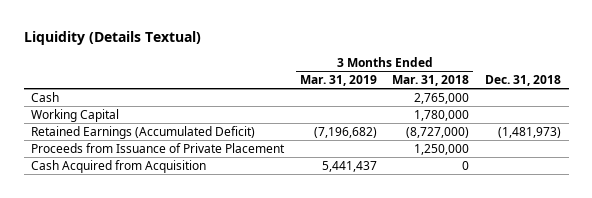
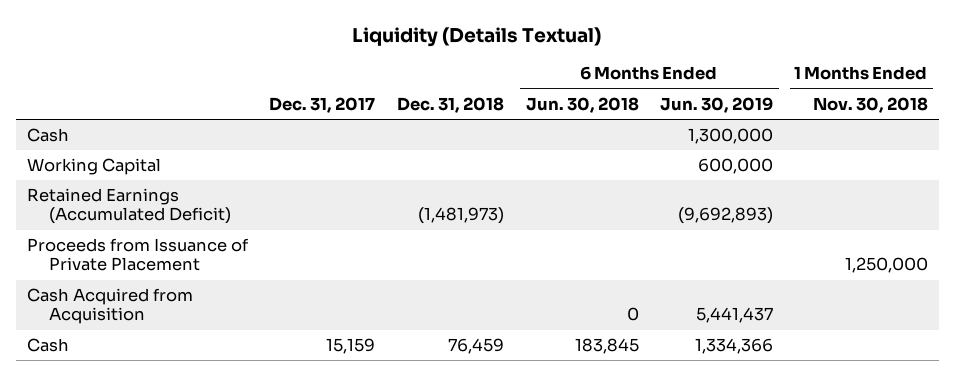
- | 3 Months Ended Mar. 31, 2019 | 3 Months Ended Mar. 31, 2018 | Dec. 31, 2018
+ | Dec. 31, 2017 | Dec. 31, 2018 | 6 Months Ended Jun. 30, 2018 | 6 Months Ended Jun. 30, 2019 | 1 Months Ended Nov. 30, 2018
+ Cash | 15,159 | 76,459 | 183,845 | 1,334,366 |

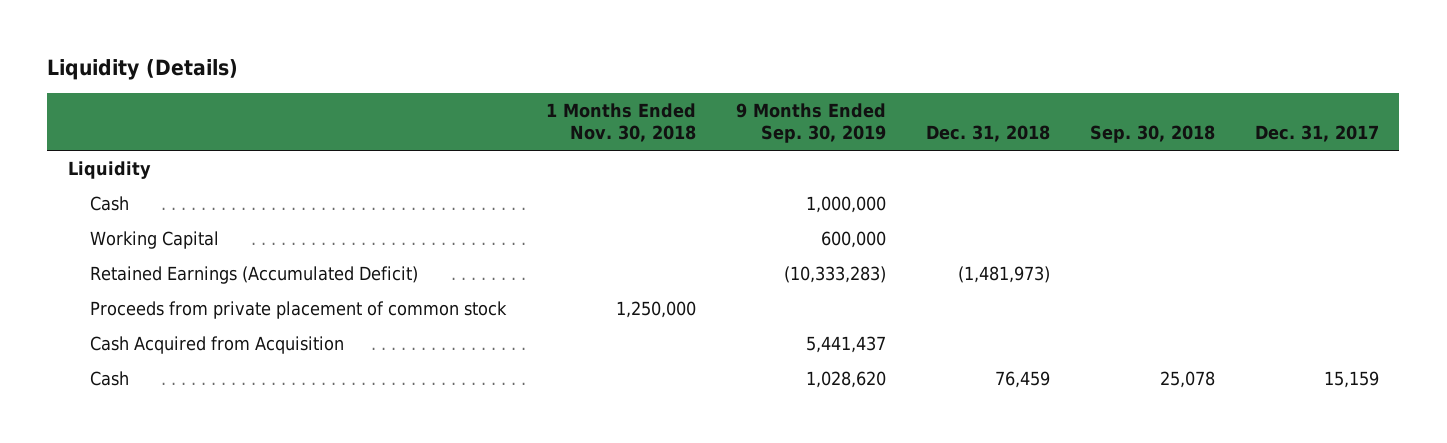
- Liquidity (Details Textual)
+ Liquidity (Details)
- | Dec. 31, 2017 | Dec. 31, 2018 | 6 Months Ended Jun. 30, 2018 | 6 Months Ended Jun. 30, 2019 | 1 Months Ended Nov. 30, 2018
+ | 1 Months Ended Nov. 30, 2018 | 9 Months Ended Sep. 30, 2019 | Dec. 31, 2018 | Sep. 30, 2018 | Dec. 31, 2017
+ Liquidity
- Proceeds from Issuance of Private Placement | | | | | 1,250,000
+ Proceeds from private placement of common stock | 1,250,000 | | | |

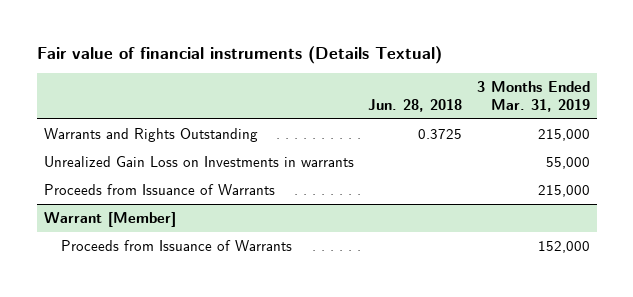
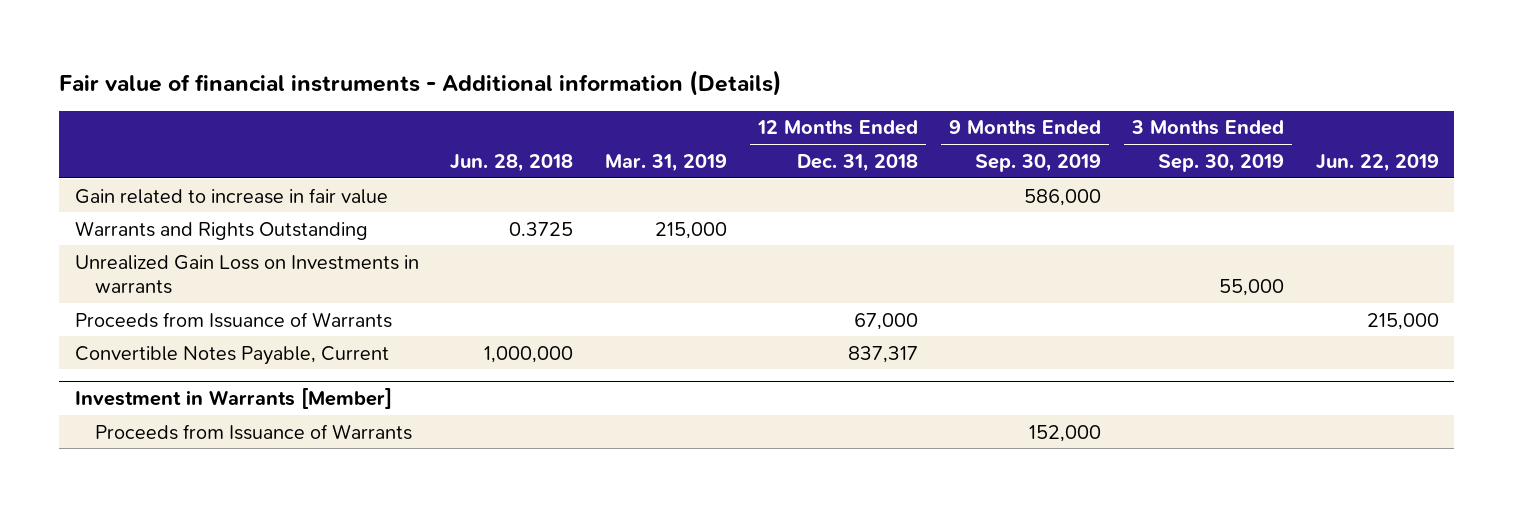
- Fair value of financial instruments (Details Textual)
+ Fair value of financial instruments - Additional information (Details)
- | Jun. 28, 2018 | 3 Months Ended Mar. 31, 2019
+ | Jun. 28, 2018 | Mar. 31, 2019 | 12 Months Ended Dec. 31, 2018 | 9 Months Ended Sep. 30, 2019 | 3 Months Ended Sep. 30, 2019 | Jun. 22, 2019
+ Gain related to increase in fair value | | | | 586,000 | |
- Warrant [Member]
+ Convertible Notes Payable, Current | 1,000,000 | | 837,317 | | |
+ Investment in Warrants [Member]

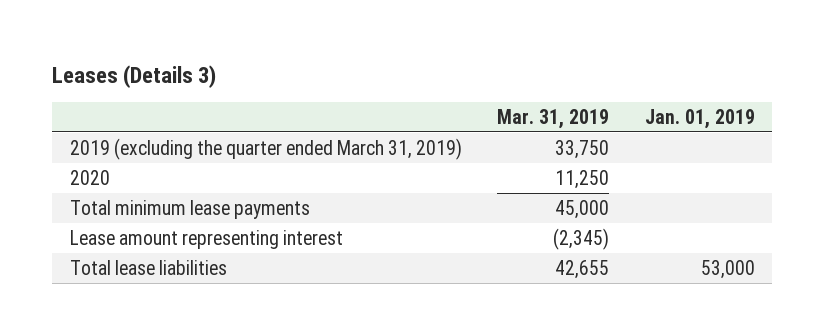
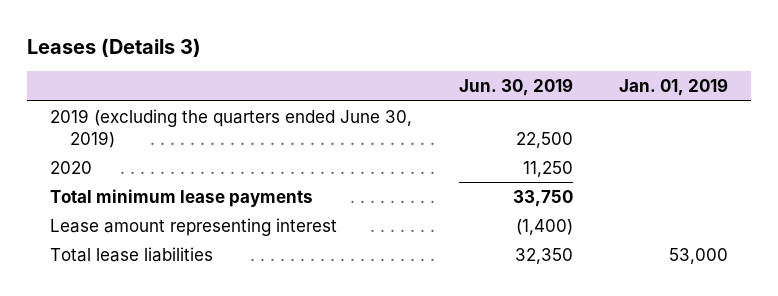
- | Mar. 31, 2019 | Jan. 01, 2019
+ | Jun. 30, 2019 | Jan. 01, 2019
- 2019 (excluding the quarter ended March 31, 2019) | 33,750 |
+ 2019 (excluding the quarters ended June 30, 2019) | 22,500 |

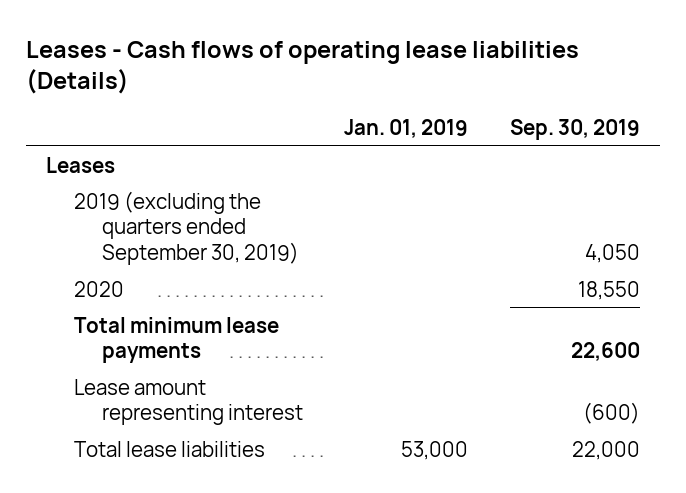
- Leases (Details 3)
+ Leases - Cash flows of operating lease liabilities (Details)
- | Jun. 30, 2019 | Jan. 01, 2019
+ | Jan. 01, 2019 | Sep. 30, 2019
- 2019 (excluding the quarters ended June 30, 2019) | 22,500 |
+ Leases
+ 2019 (excluding the quarters ended September 30, 2019) | | 4,050

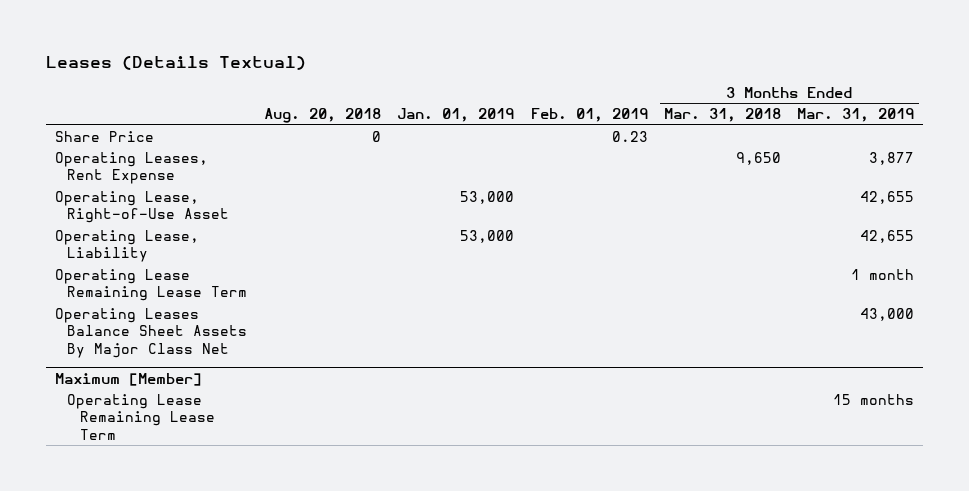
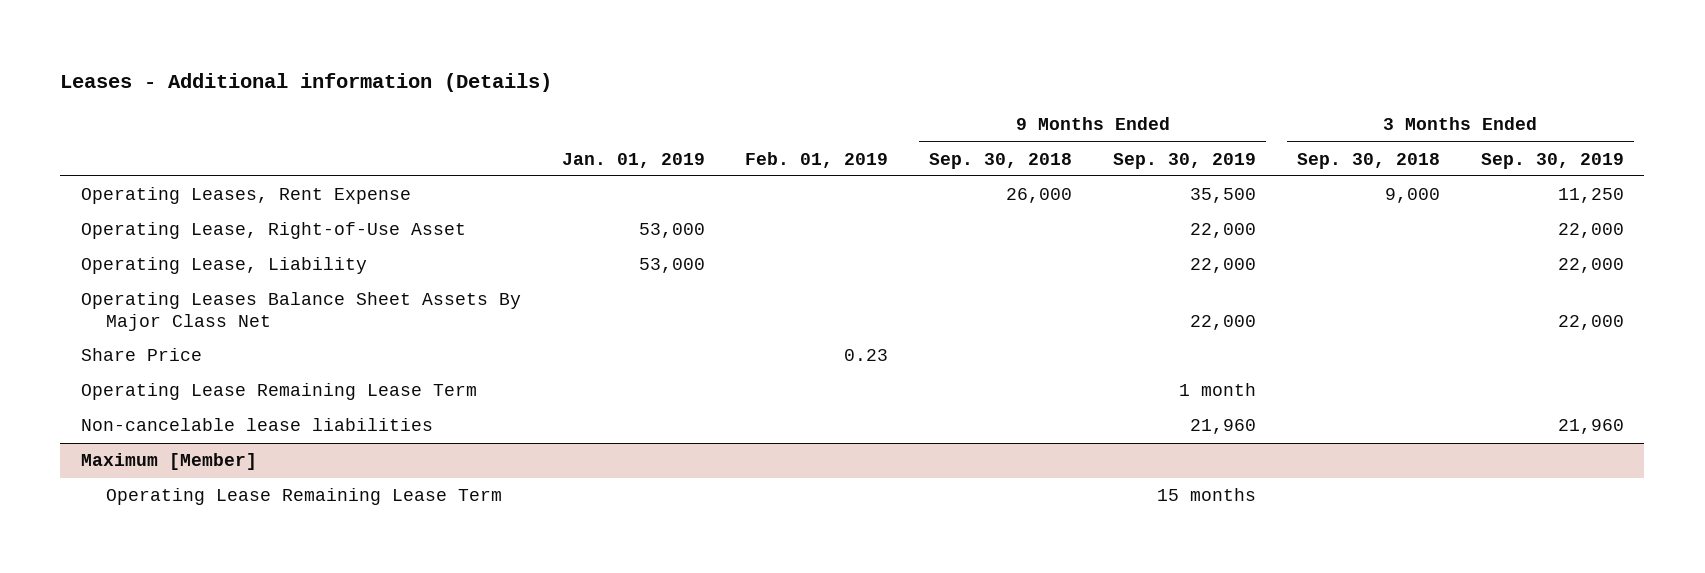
- Leases (Details Textual)
+ Leases - Additional information (Details)
- | Aug. 20, 2018 | Jan. 01, 2019 | Feb. 01, 2019 | 3 Months Ended Mar. 31, 2018 | 3 Months Ended Mar. 31, 2019
+ | Jan. 01, 2019 | Feb. 01, 2019 | 9 Months Ended Sep. 30, 2018 | 9 Months Ended Sep. 30, 2019 | 3 Months Ended Sep. 30, 2018 | 3 Months Ended Sep. 30, 2019
moved down: Share Price | | 0.23 | | | |
moved down: Operating Lease Remaining Lease Term | | | | 1 month | |
+ Non-cancelable lease liabilities | | | | 21,960 | | 21,960

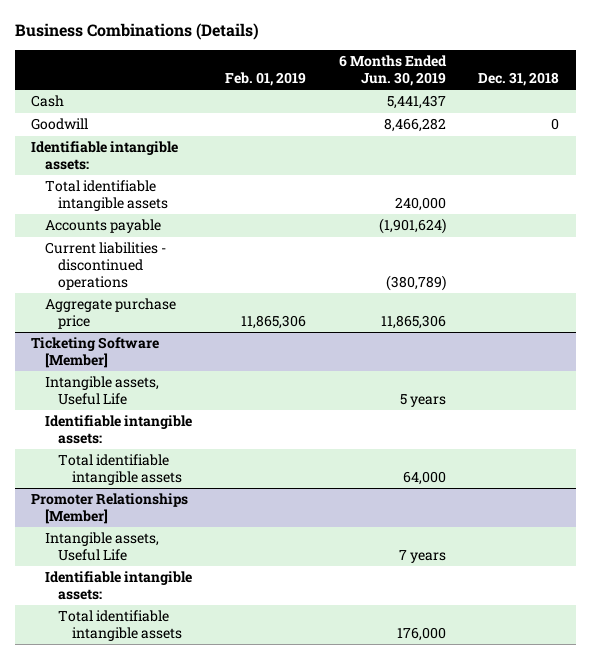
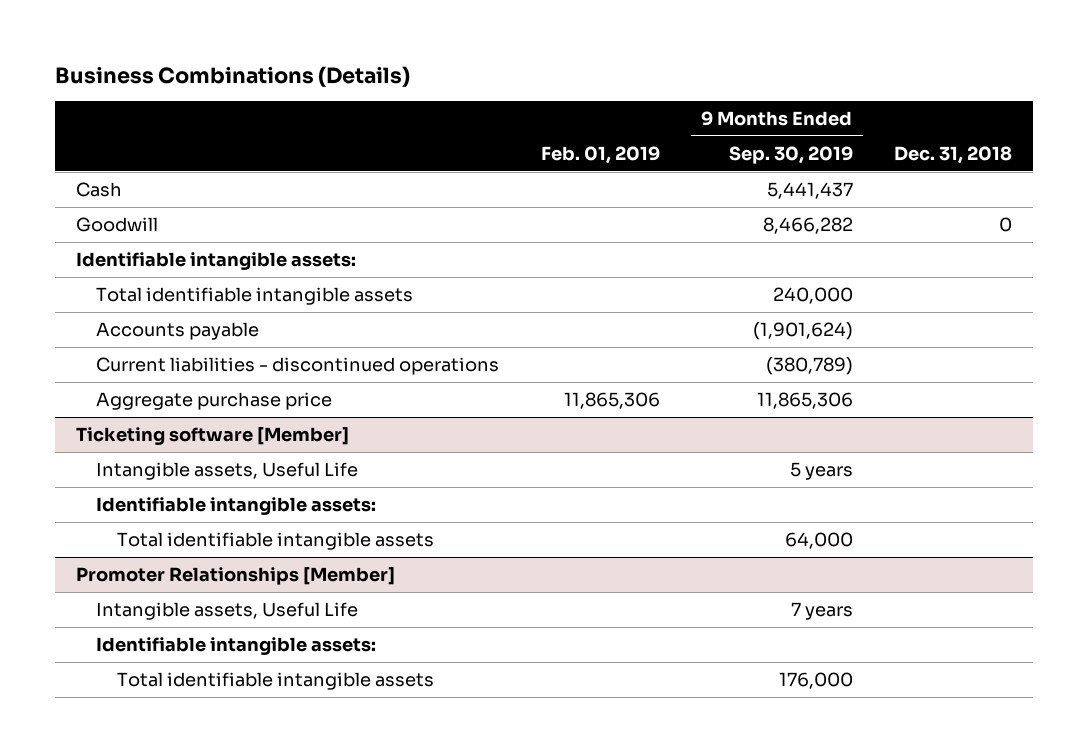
- | Feb. 01, 2019 | 6 Months Ended Jun. 30, 2019 | Dec. 31, 2018
+ | Feb. 01, 2019 | 9 Months Ended Sep. 30, 2019 | Dec. 31, 2018
- Ticketing Software [Member]
+ Ticketing software [Member]

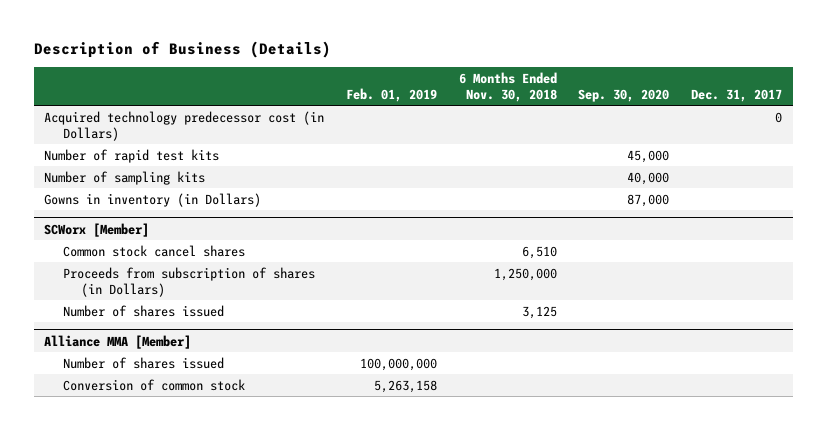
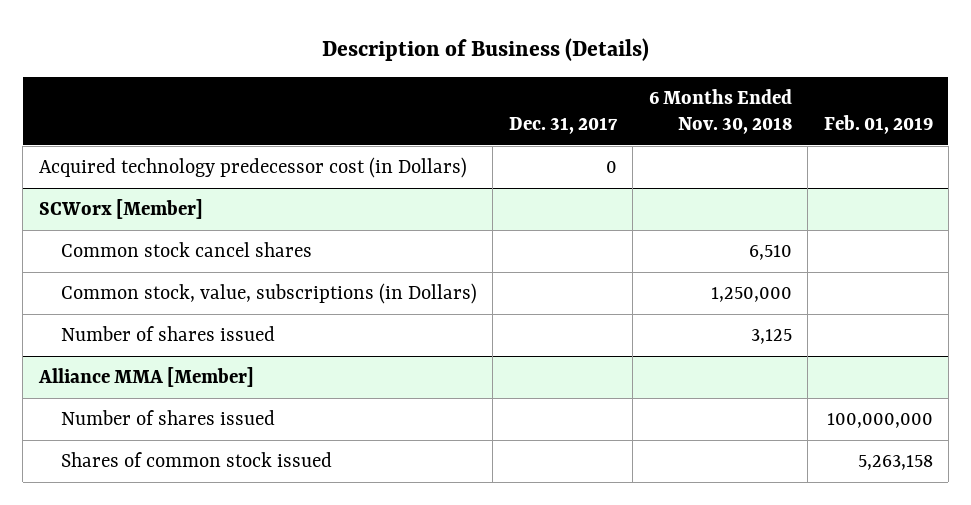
- | Feb. 01, 2019 | 6 Months Ended Nov. 30, 2018 | Sep. 30, 2020 | Dec. 31, 2017
+ | Dec. 31, 2017 | 6 Months Ended Nov. 30, 2018 | Feb. 01, 2019
- Number of rapid test kits | | | 45,000 |
- Number of sampling kits | | | 40,000 |
- Gowns in inventory (in Dollars) | | | 87,000 |
@ SCWorx [Member]
- Proceeds from subscription of shares (in Dollars) | | 1,250,000 | |
+ Common stock, value, subscriptions (in Dollars) | | 1,250,000 |
@ Alliance MMA [Member]
- Conversion of common stock | 5,263,158 | | |
+ Shares of common stock issued | | | 5,263,158

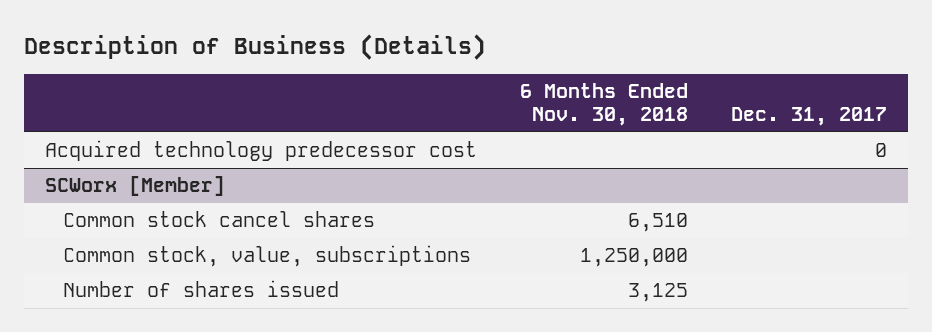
- | Dec. 31, 2017 | 6 Months Ended Nov. 30, 2018 | Feb. 01, 2019
+ | 6 Months Ended Nov. 30, 2018 | Dec. 31, 2017
- Acquired technology predecessor cost (in Dollars) | 0 | |
+ Acquired technology predecessor cost | | 0
@ SCWorx [Member]
- Common stock, value, subscriptions (in Dollars) | | 1,250,000 |
+ Common stock, value, subscriptions | 1,250,000 |
- Alliance MMA [Member]
- Number of shares issued | | | 100,000,000
- Shares of common stock issued | | | 5,263,158

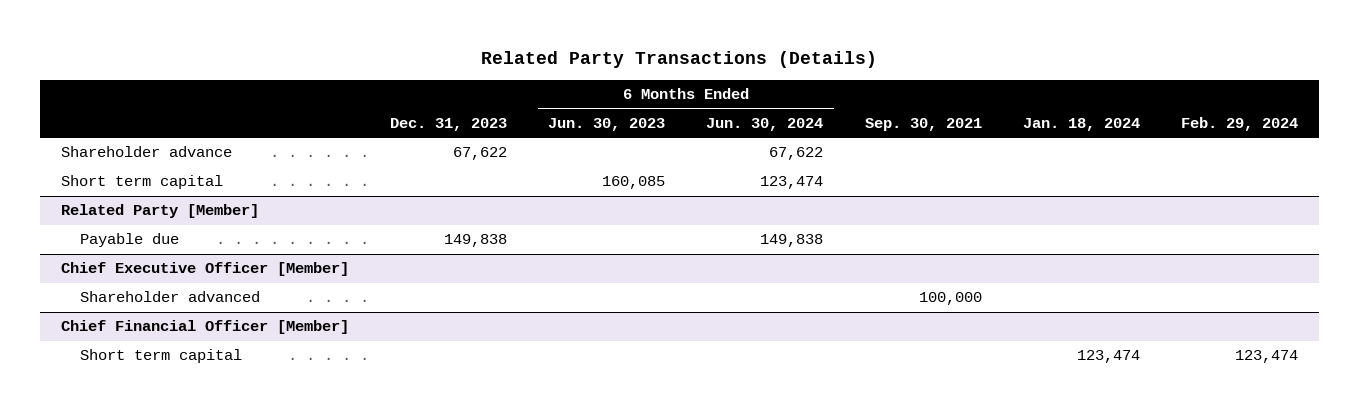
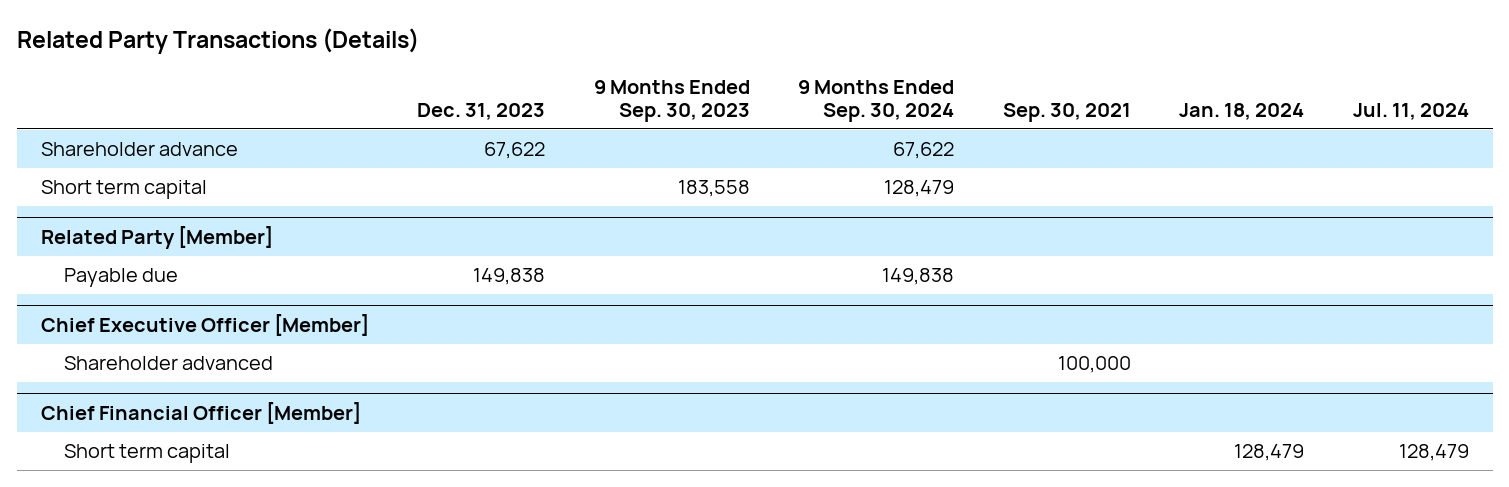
- | Dec. 31, 2023 | 6 Months Ended Jun. 30, 2023 | 6 Months Ended Jun. 30, 2024 | Sep. 30, 2021 | Jan. 18, 2024 | Feb. 29, 2024
+ | Dec. 31, 2023 | 9 Months Ended Sep. 30, 2023 | 9 Months Ended Sep. 30, 2024 | Sep. 30, 2021 | Jan. 18, 2024 | Jul. 11, 2024
@ Chief Financial Officer [Member]
- Short term capital | | | | | 123,474 | 123,474
+ Short term capital | | | | | 128,479 | 128,479

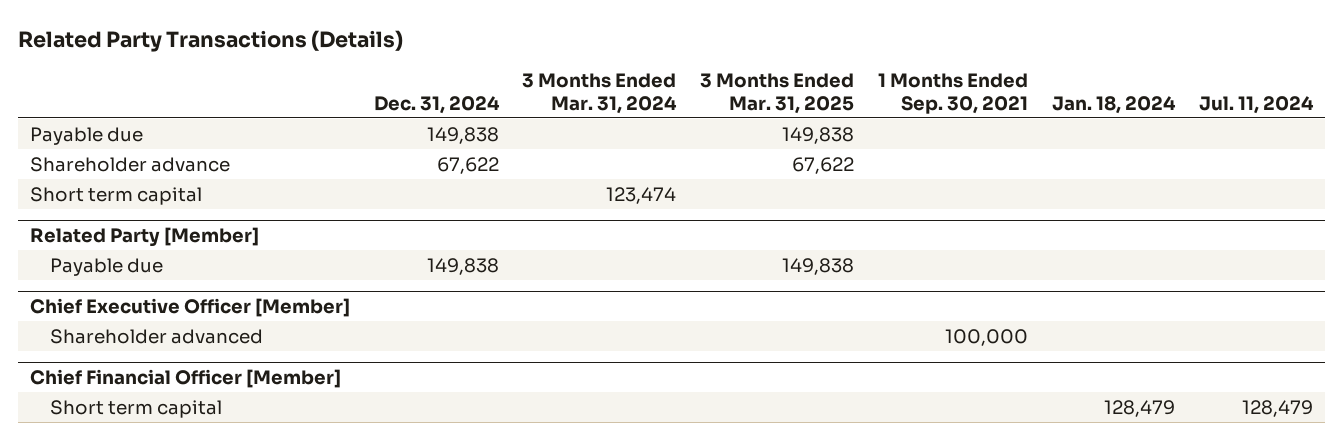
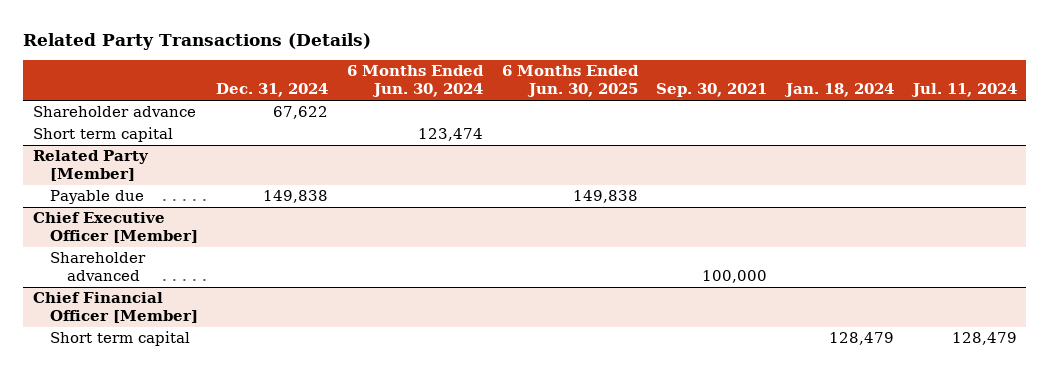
- | Dec. 31, 2024 | 3 Months Ended Mar. 31, 2024 | 3 Months Ended Mar. 31, 2025 | 1 Months Ended Sep. 30, 2021 | Jan. 18, 2024 | Jul. 11, 2024
+ | Dec. 31, 2024 | 6 Months Ended Jun. 30, 2024 | 6 Months Ended Jun. 30, 2025 | Sep. 30, 2021 | Jan. 18, 2024 | Jul. 11, 2024
- Payable due | 149,838 | | 149,838 | | |

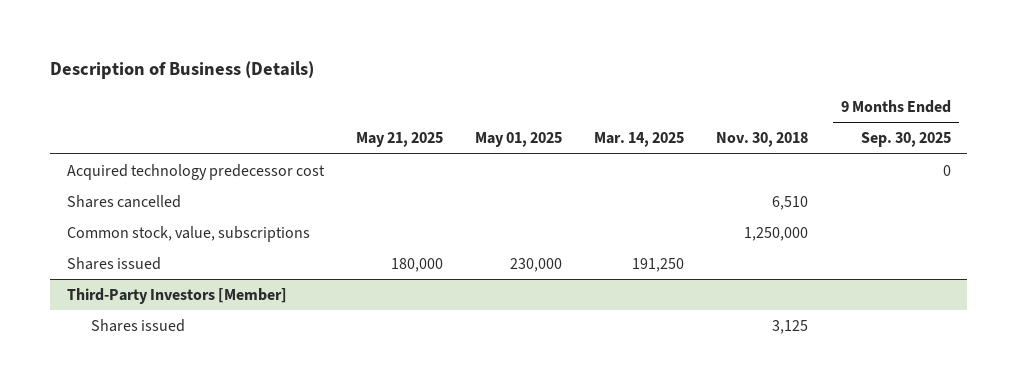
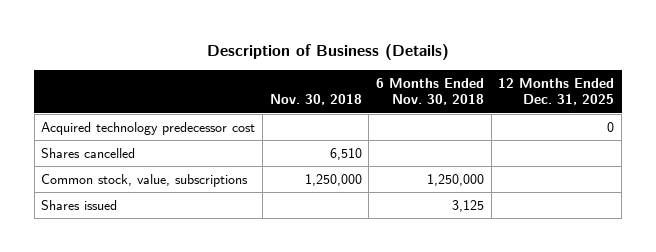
- | May 21, 2025 | May 01, 2025 | Mar. 14, 2025 | Nov. 30, 2018 | 9 Months Ended Sep. 30, 2025
+ | Nov. 30, 2018 | 6 Months Ended Nov. 30, 2018 | 12 Months Ended Dec. 31, 2025
- Third-Party Investors [Member]
- Shares issued | | | | 3,125 |

